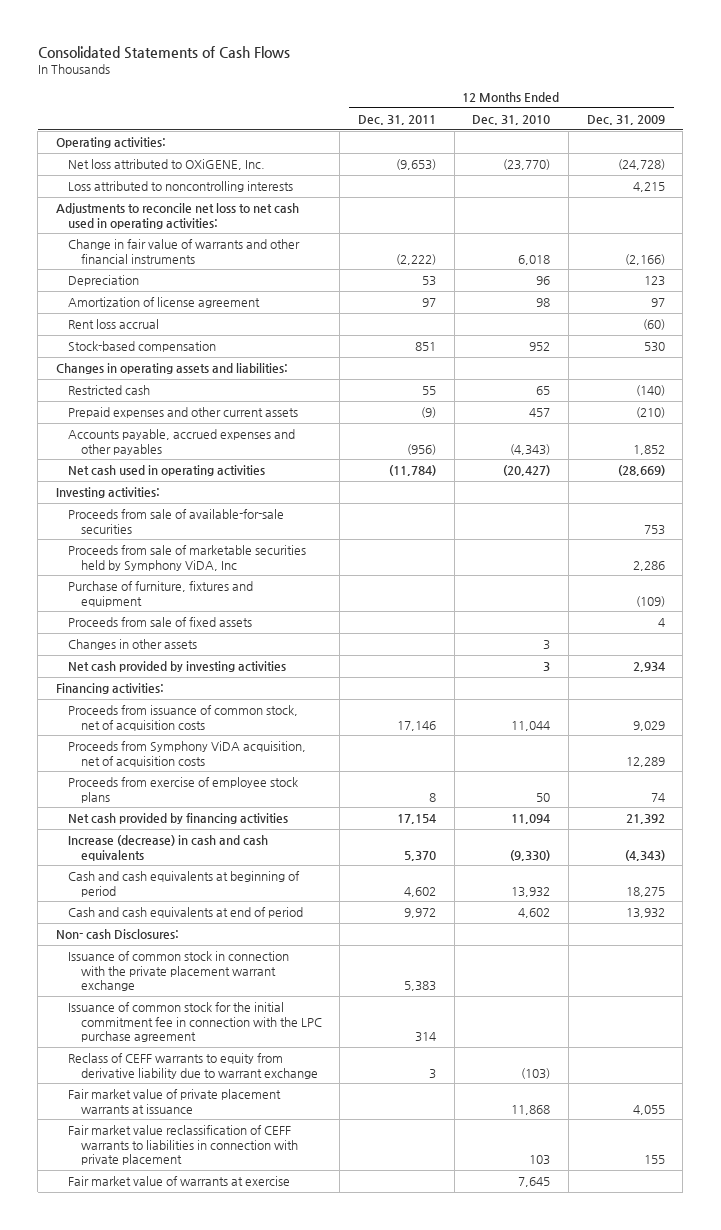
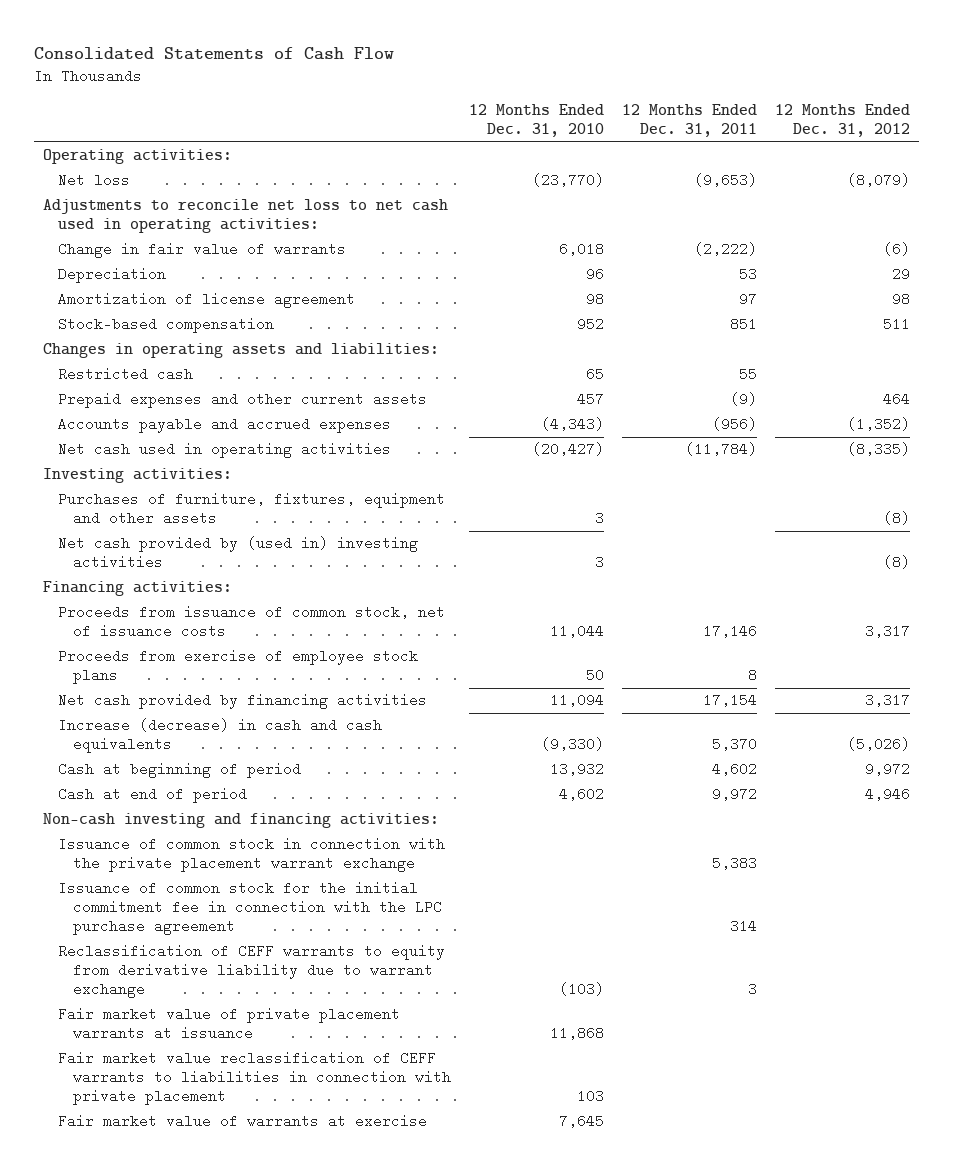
- Consolidated Statements of Cash Flows
+ Consolidated Statements of Cash Flow
- | 12 Months Ended Dec. 31, 2011 | 12 Months Ended Dec. 31, 2010 | 12 Months Ended Dec. 31, 2009
+ | 12 Months Ended Dec. 31, 2010 | 12 Months Ended Dec. 31, 2011 | 12 Months Ended Dec. 31, 2012
- Net loss attributed to OXiGENE, Inc. | (9,653) | (23,770) | (24,728)
- Loss attributed to noncontrolling interests | | | 4,215
+ Net loss | (23,770) | (9,653) | (8,079)
- Change in fair value of warrants and other financial instruments | (2,222) | 6,018 | (2,166)
+ Change in fair value of warrants | 6,018 | (2,222) | (6)
- Rent loss accrual | | | (60)
- Accounts payable, accrued expenses and other payables | (956) | (4,343) | 1,852
+ Accounts payable and accrued expenses | (4,343) | (956) | (1,352)
- Proceeds from sale of available-for-sale securities | | | 753
- Proceeds from sale of marketable securities held by Symphony ViDA, Inc | | | 2,286
- Purchase of furniture, fixtures and equipment | | | (109)
- Proceeds from sale of fixed assets | | | 4
- Changes in other assets | | 3 |
- Net cash provided by investing activities | | 3 | 2,934
+ Purchases of furniture, fixtures, equipment and other assets | 3 | | (8)
+ Net cash provided by (used in) investing activities | 3 | | (8)
- Proceeds from issuance of common stock, net of acquisition costs | 17,146 | 11,044 | 9,029
- Proceeds from Symphony ViDA acquisition, net of acquisition costs | | | 12,289
+ Proceeds from issuance of common stock, net of issuance costs | 11,044 | 17,146 | 3,317
- Cash and cash equivalents at beginning of period | 4,602 | 13,932 | 18,275
- Cash and cash equivalents at end of period | 9,972 | 4,602 | 13,932
- Non- cash Disclosures:
+ Cash at beginning of period | 13,932 | 4,602 | 9,972
+ Cash at end of period | 4,602 | 9,972 | 4,946
+ Non-cash investing and financing activities:
- Reclass of CEFF warrants to equity from derivative liability due to warrant exchange | 3 | (103) |
+ Reclassification of CEFF warrants to equity from derivative liability due to warrant exchange | (103) | 3 |

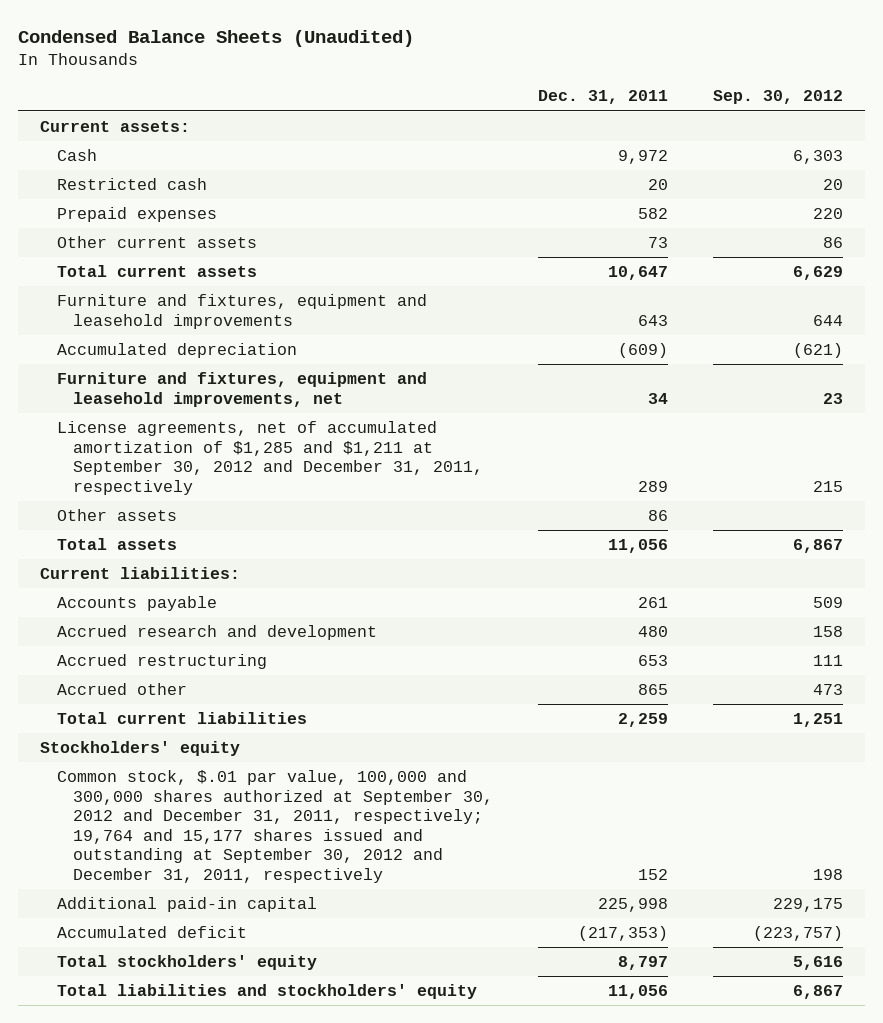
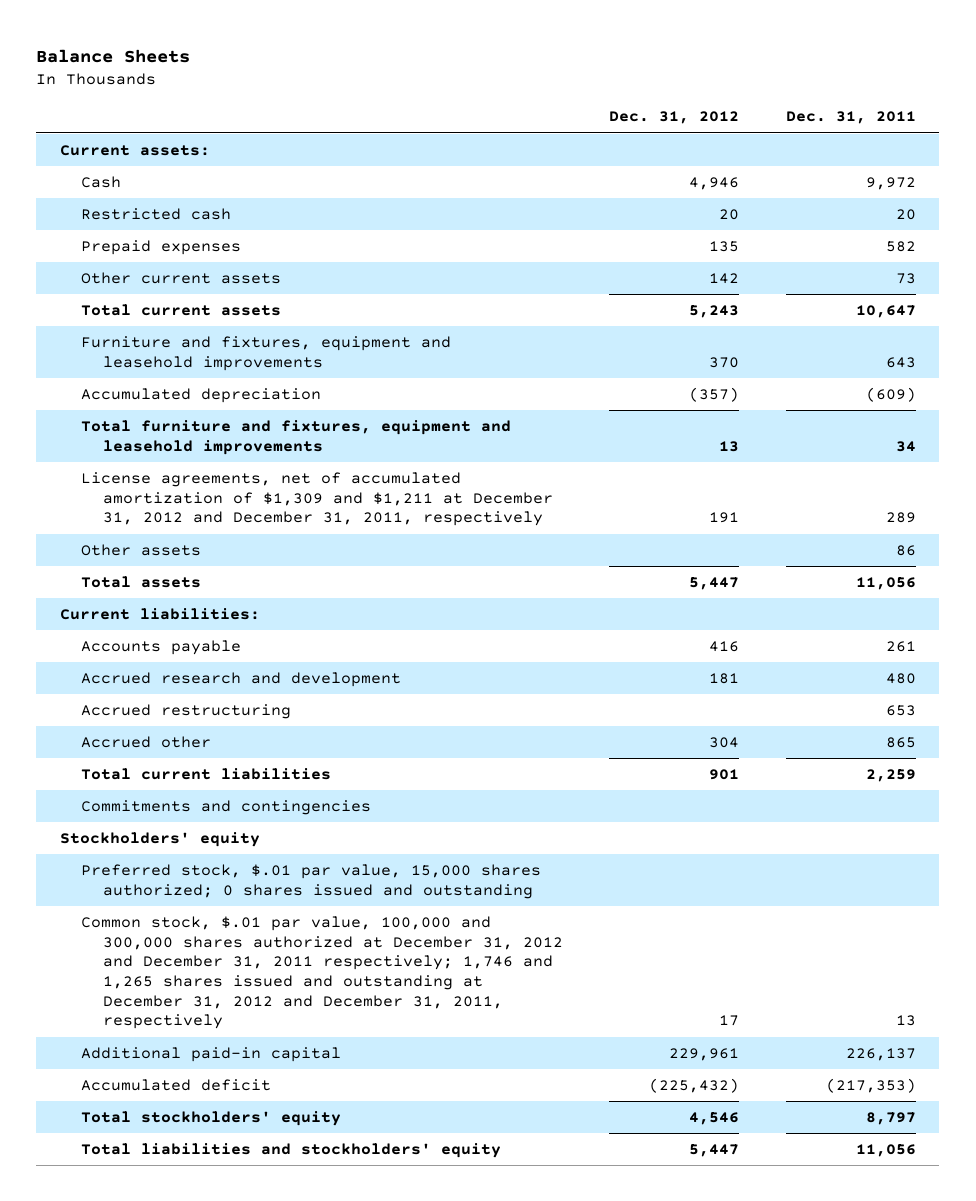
- Condensed Balance Sheets (Unaudited)
+ Balance Sheets
- | Dec. 31, 2011 | Sep. 30, 2012
+ | Dec. 31, 2012 | Dec. 31, 2011
- Furniture and fixtures, equipment and leasehold improvements, net | 34 | 23
- License agreements, net of accumulated amortization of $1,285 and $1,211 at September 30, 2012 and December 31, 2011, respectively | 289 | 215
+ Total furniture and fixtures, equipment and leasehold improvements | 13 | 34
+ License agreements, net of accumulated amortization of $1,309 and $1,211 at December 31, 2012 and December 31, 2011, respectively | 191 | 289
+ Commitments and contingencies
- Common stock, $.01 par value, 100,000 and 300,000 shares authorized at September 30, 2012 and December 31, 2011, respectively; 19,764 and 15,177 shares issued and outstanding at September 30, 2012 and December 31, 2011, respectively | 152 | 198
- Additional paid-in capital | 225,998 | 229,175
+ Preferred stock, $.01 par value, 15,000 shares authorized; 0 shares issued and outstanding
+ Common stock, $.01 par value, 100,000 and 300,000 shares authorized at December 31, 2012 and December 31, 2011 respectively; 1,746 and 1,265 shares issued and outstanding at December 31, 2012 and December 31, 2011, respectively | 17 | 13
+ Additional paid-in capital | 229,961 | 226,137

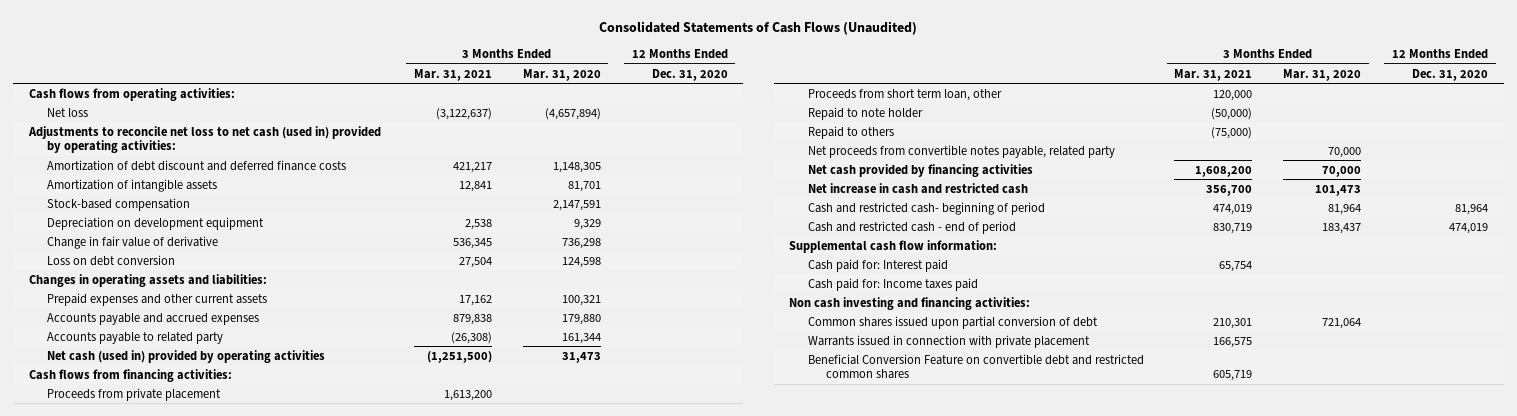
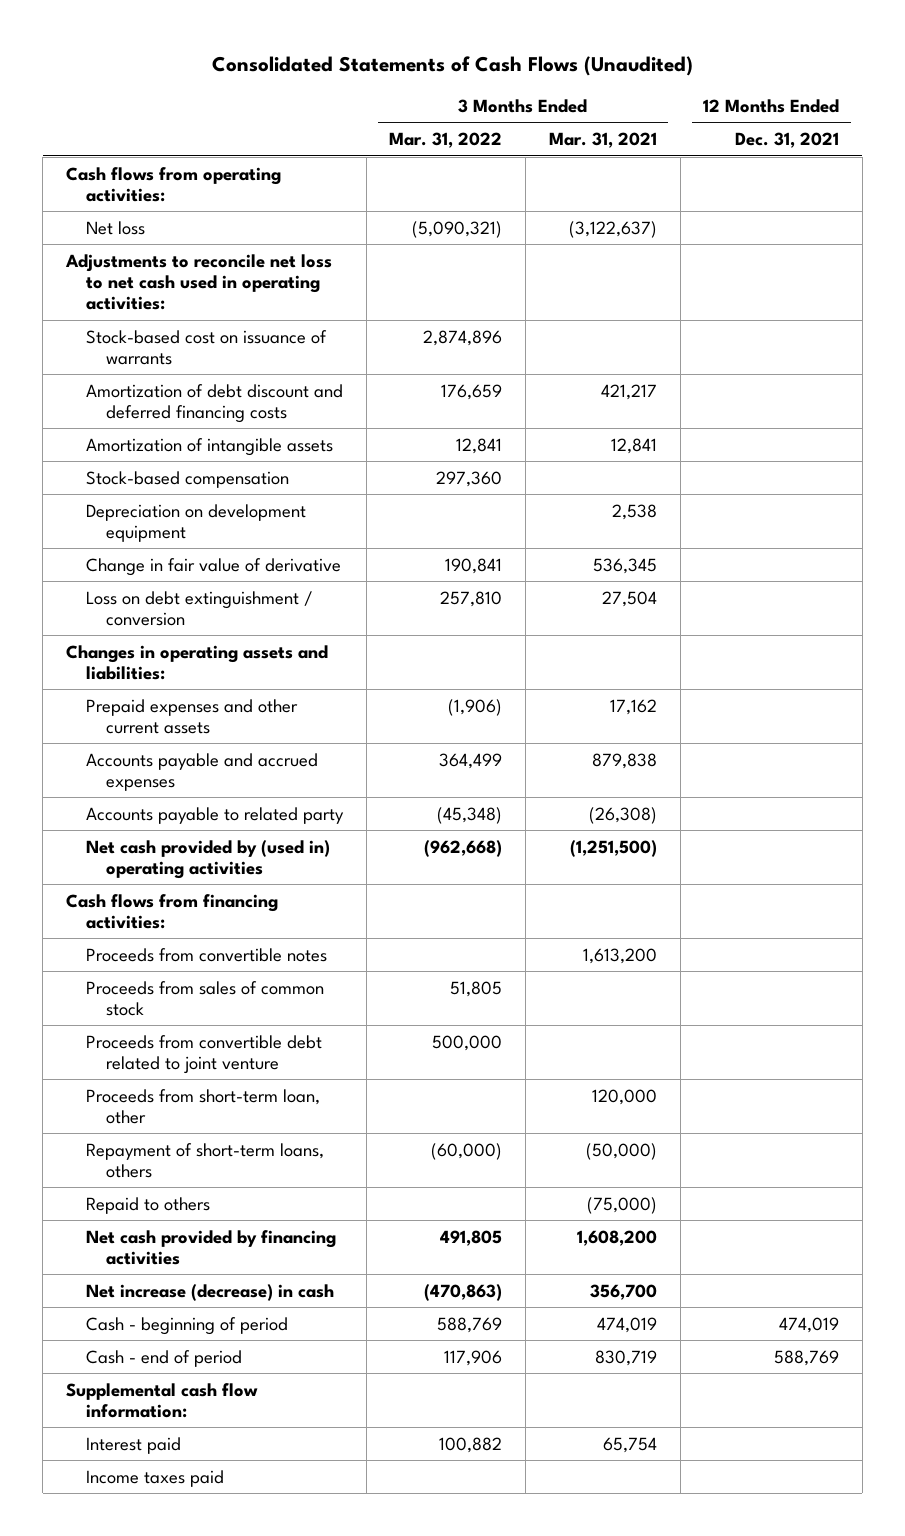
- | 3 Months Ended Mar. 31, 2021 | 3 Months Ended Mar. 31, 2020 | 12 Months Ended Dec. 31, 2020
+ | 3 Months Ended Mar. 31, 2022 | 3 Months Ended Mar. 31, 2021 | 12 Months Ended Dec. 31, 2021
- Adjustments to reconcile net loss to net cash (used in) provided by operating activities:
- Amortization of debt discount and deferred finance costs | 421,217 | 1,148,305 |
+ Adjustments to reconcile net loss to net cash used in operating activities:
+ Stock-based cost on issuance of warrants | 2,874,896 | |
+ Amortization of debt discount and deferred financing costs | 176,659 | 421,217 |
- Loss on debt conversion | 27,504 | 124,598 |
+ Loss on debt extinguishment / conversion | 257,810 | 27,504 |
- Net cash (used in) provided by operating activities | (1,251,500) | 31,473 |
+ Net cash provided by (used in) operating activities | (962,668) | (1,251,500) |
- Proceeds from private placement | 1,613,200 | |
- Proceeds from short term loan, other | 120,000 | |
- Repaid to note holder | (50,000) | |
+ Proceeds from convertible notes | | 1,613,200 |
+ Proceeds from sales of common stock | 51,805 | |
+ Proceeds from convertible debt related to joint venture | 500,000 | |
+ Proceeds from short-term loan, other | | 120,000 |
+ Repayment of short-term loans, others | (60,000) | (50,000) |
- Net proceeds from convertible notes payable, related party | | 70,000 |
- Net increase in cash and restricted cash | 356,700 | 101,473 |
- Cash and restricted cash- beginning of period | 474,019 | 81,964 | 81,964
- Cash and restricted cash - end of period | 830,719 | 183,437 | 474,019
+ Net increase (decrease) in cash | (470,863) | 356,700 |
+ Cash - beginning of period | 588,769 | 474,019 | 474,019
+ Cash - end of period | 117,906 | 830,719 | 588,769
- Cash paid for: Interest paid | 65,754 | |
- Cash paid for: Income taxes paid
- Non cash investing and financing activities:
- Common shares issued upon partial conversion of debt | 210,301 | 721,064 |
- Warrants issued in connection with private placement | 166,575 | |
- Beneficial Conversion Feature on convertible debt and restricted common shares | 605,719 | |
+ Interest paid | 100,882 | 65,754 |
+ Income taxes paid

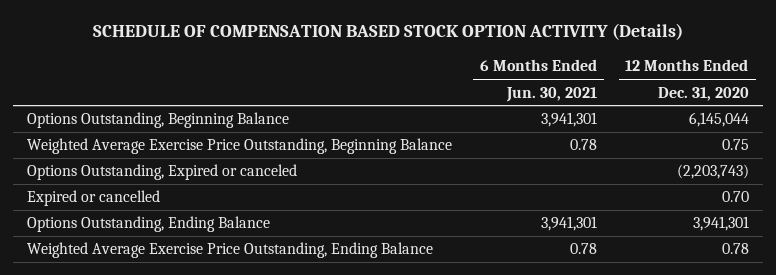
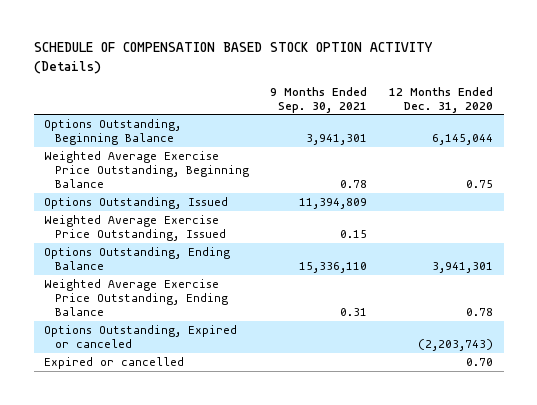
- | 6 Months Ended Jun. 30, 2021 | 12 Months Ended Dec. 31, 2020
+ | 9 Months Ended Sep. 30, 2021 | 12 Months Ended Dec. 31, 2020
+ Options Outstanding, Issued | 11,394,809 |
+ Weighted Average Exercise Price Outstanding, Issued | 0.15 |
moved down: Options Outstanding, Expired or canceled | | (2,203,743)
moved down: Expired or cancelled | | 0.70

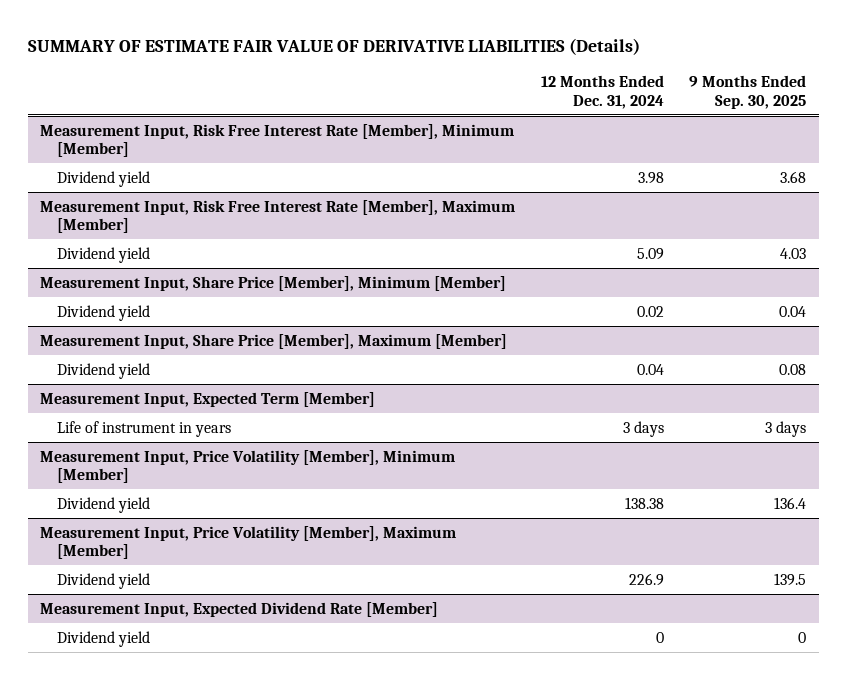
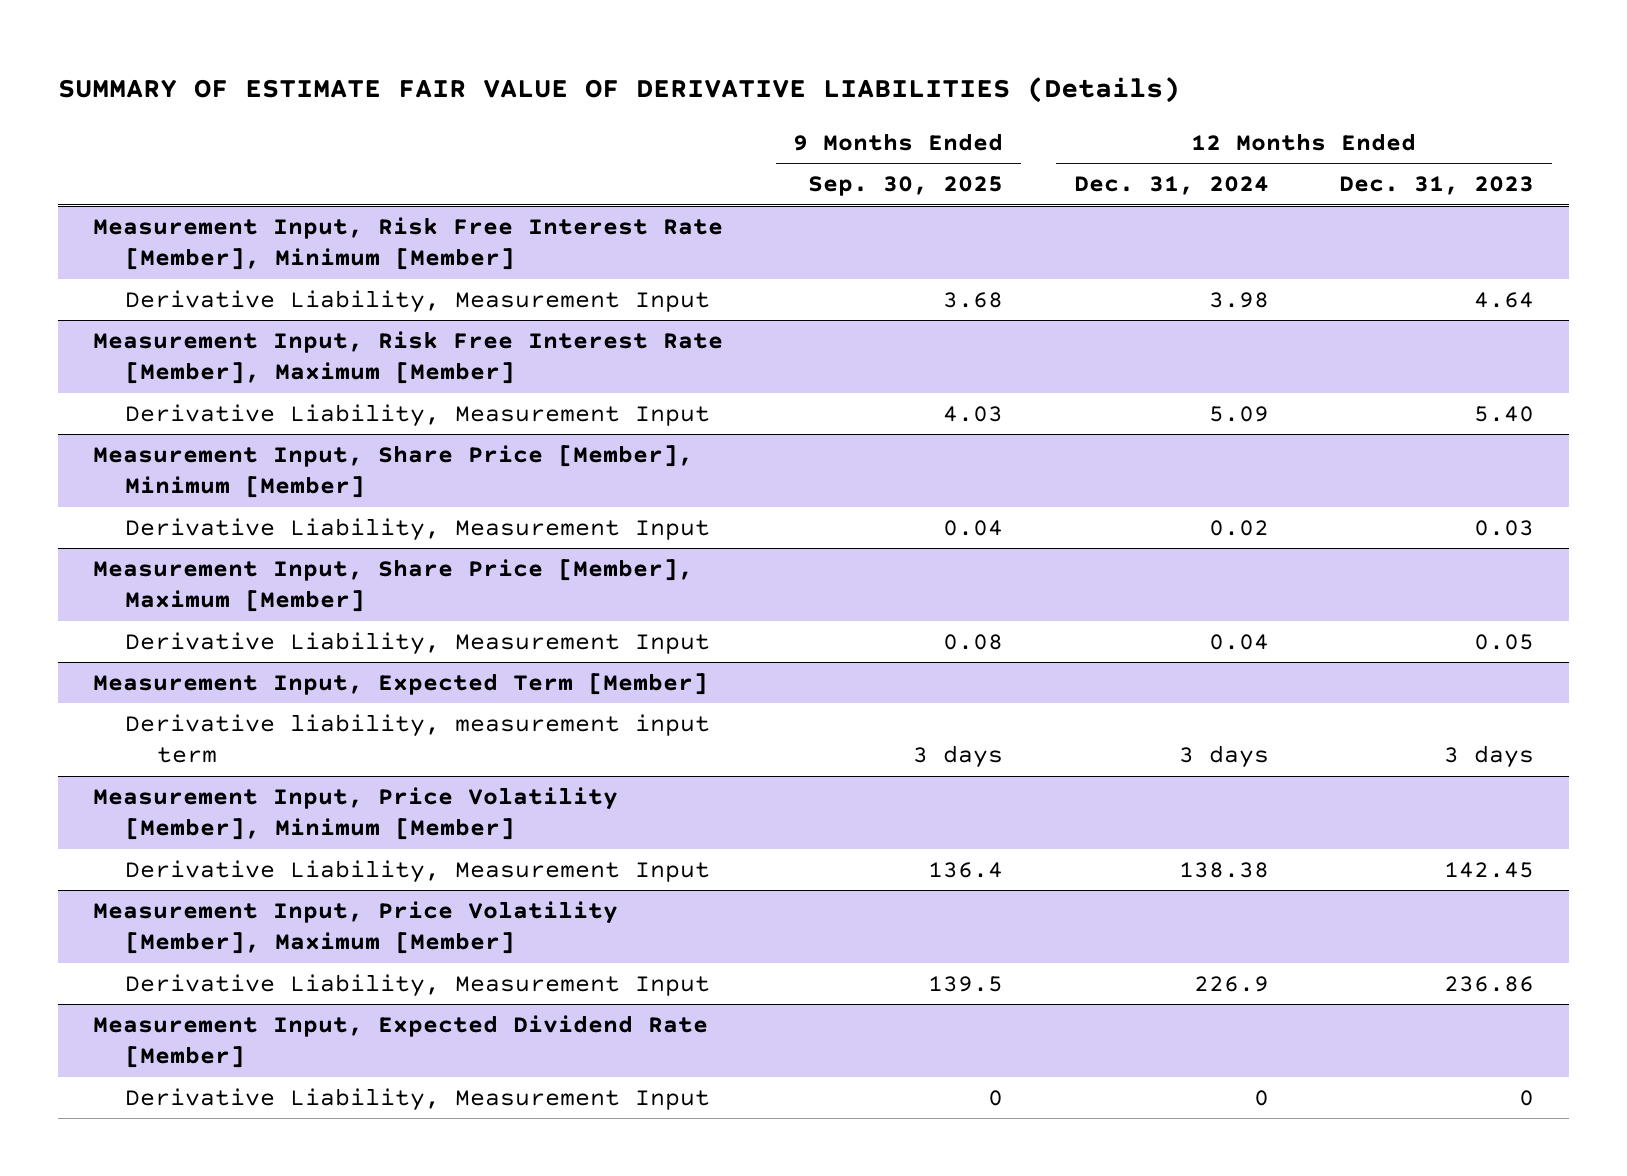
- | 12 Months Ended Dec. 31, 2024 | 9 Months Ended Sep. 30, 2025
+ | 9 Months Ended Sep. 30, 2025 | 12 Months Ended Dec. 31, 2024 | 12 Months Ended Dec. 31, 2023
@ Measurement Input, Risk Free Interest Rate [Member], Minimum [Member]
- Dividend yield | 3.98 | 3.68
+ Derivative Liability, Measurement Input | 3.68 | 3.98 | 4.64
@ Measurement Input, Risk Free Interest Rate [Member], Maximum [Member]
- Dividend yield | 5.09 | 4.03
+ Derivative Liability, Measurement Input | 4.03 | 5.09 | 5.40
@ Measurement Input, Share Price [Member], Minimum [Member]
- Dividend yield | 0.02 | 0.04
+ Derivative Liability, Measurement Input | 0.04 | 0.02 | 0.03
@ Measurement Input, Share Price [Member], Maximum [Member]
- Dividend yield | 0.04 | 0.08
+ Derivative Liability, Measurement Input | 0.08 | 0.04 | 0.05
@ Measurement Input, Expected Term [Member]
- Life of instrument in years | 3 days | 3 days
+ Derivative liability, measurement input term | 3 days | 3 days | 3 days
@ Measurement Input, Price Volatility [Member], Minimum [Member]
- Dividend yield | 138.38 | 136.4
+ Derivative Liability, Measurement Input | 136.4 | 138.38 | 142.45
@ Measurement Input, Price Volatility [Member], Maximum [Member]
- Dividend yield | 226.9 | 139.5
+ Derivative Liability, Measurement Input | 139.5 | 226.9 | 236.86
@ Measurement Input, Expected Dividend Rate [Member]
- Dividend yield | 0 | 0
+ Derivative Liability, Measurement Input | 0 | 0 | 0

